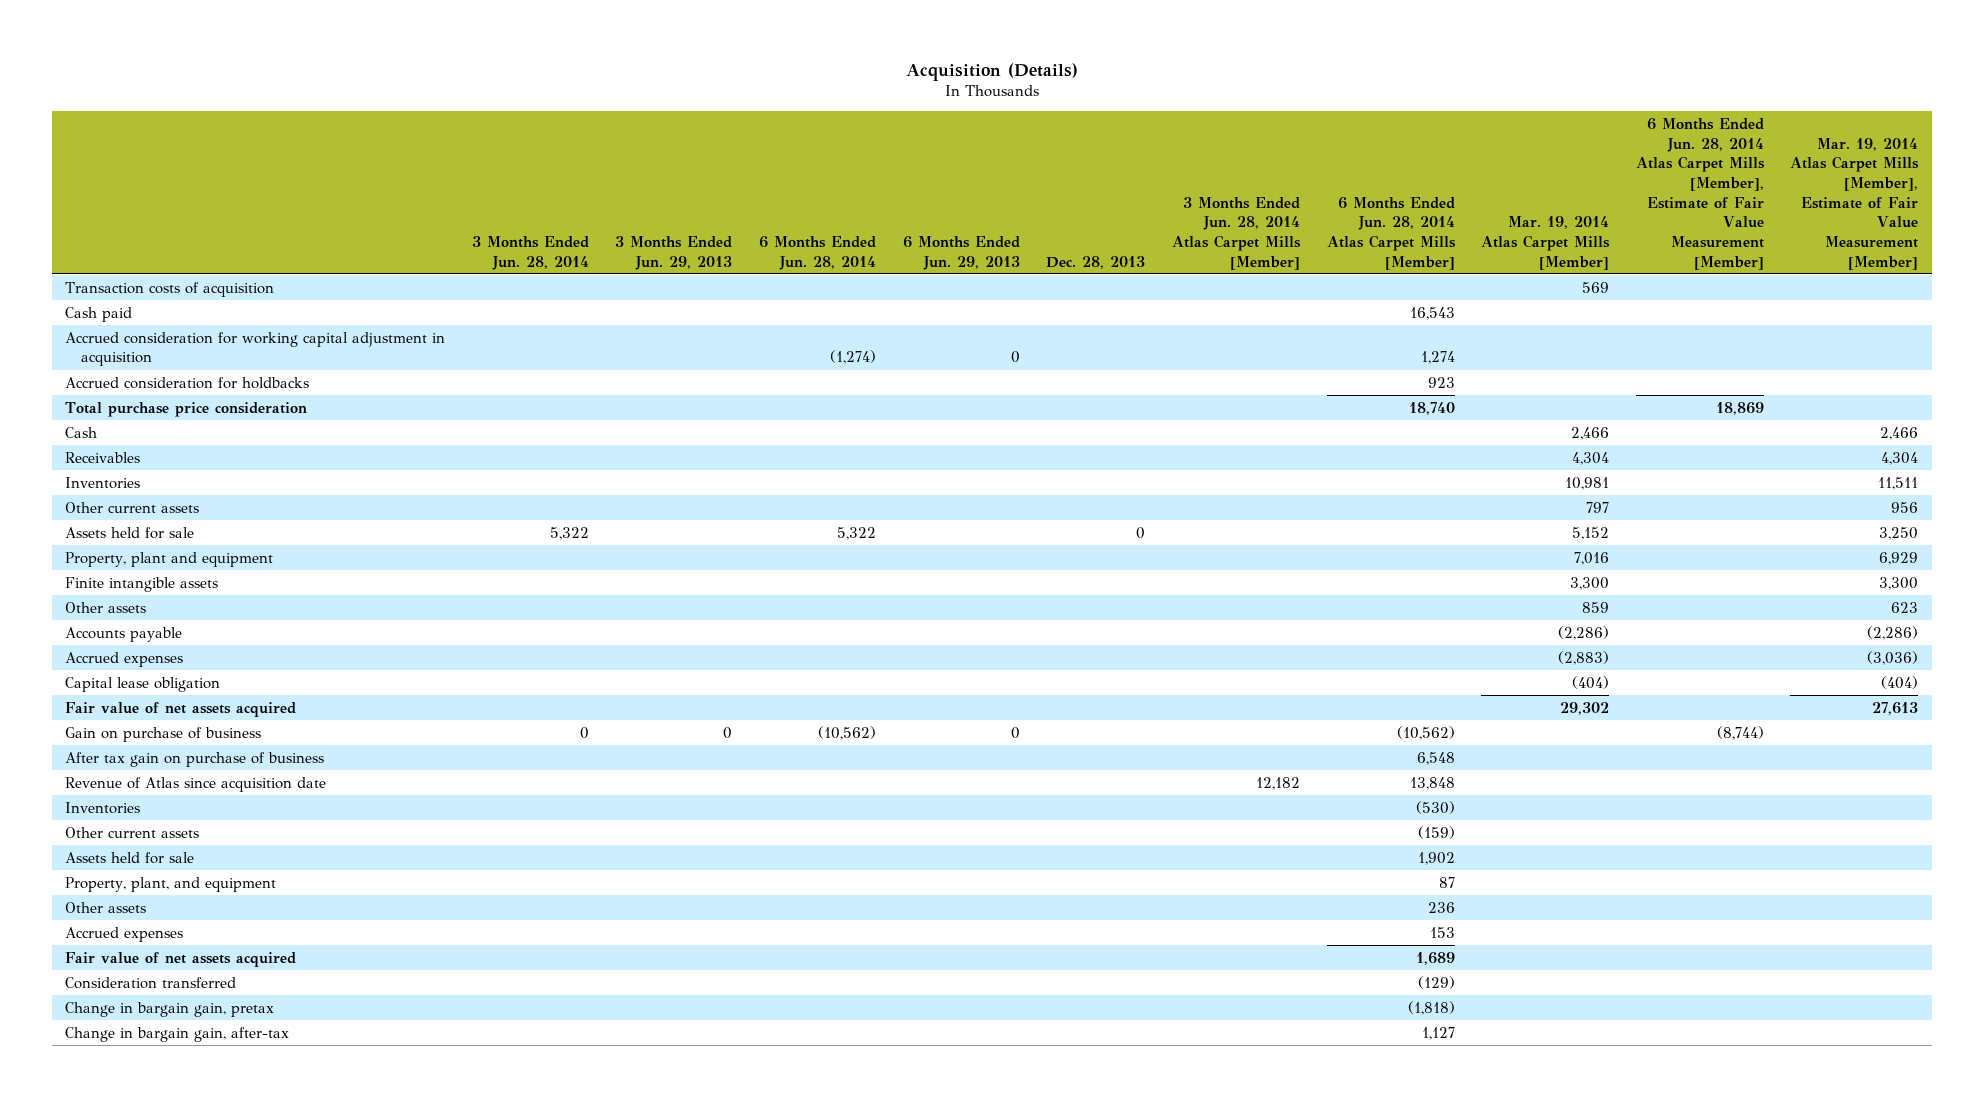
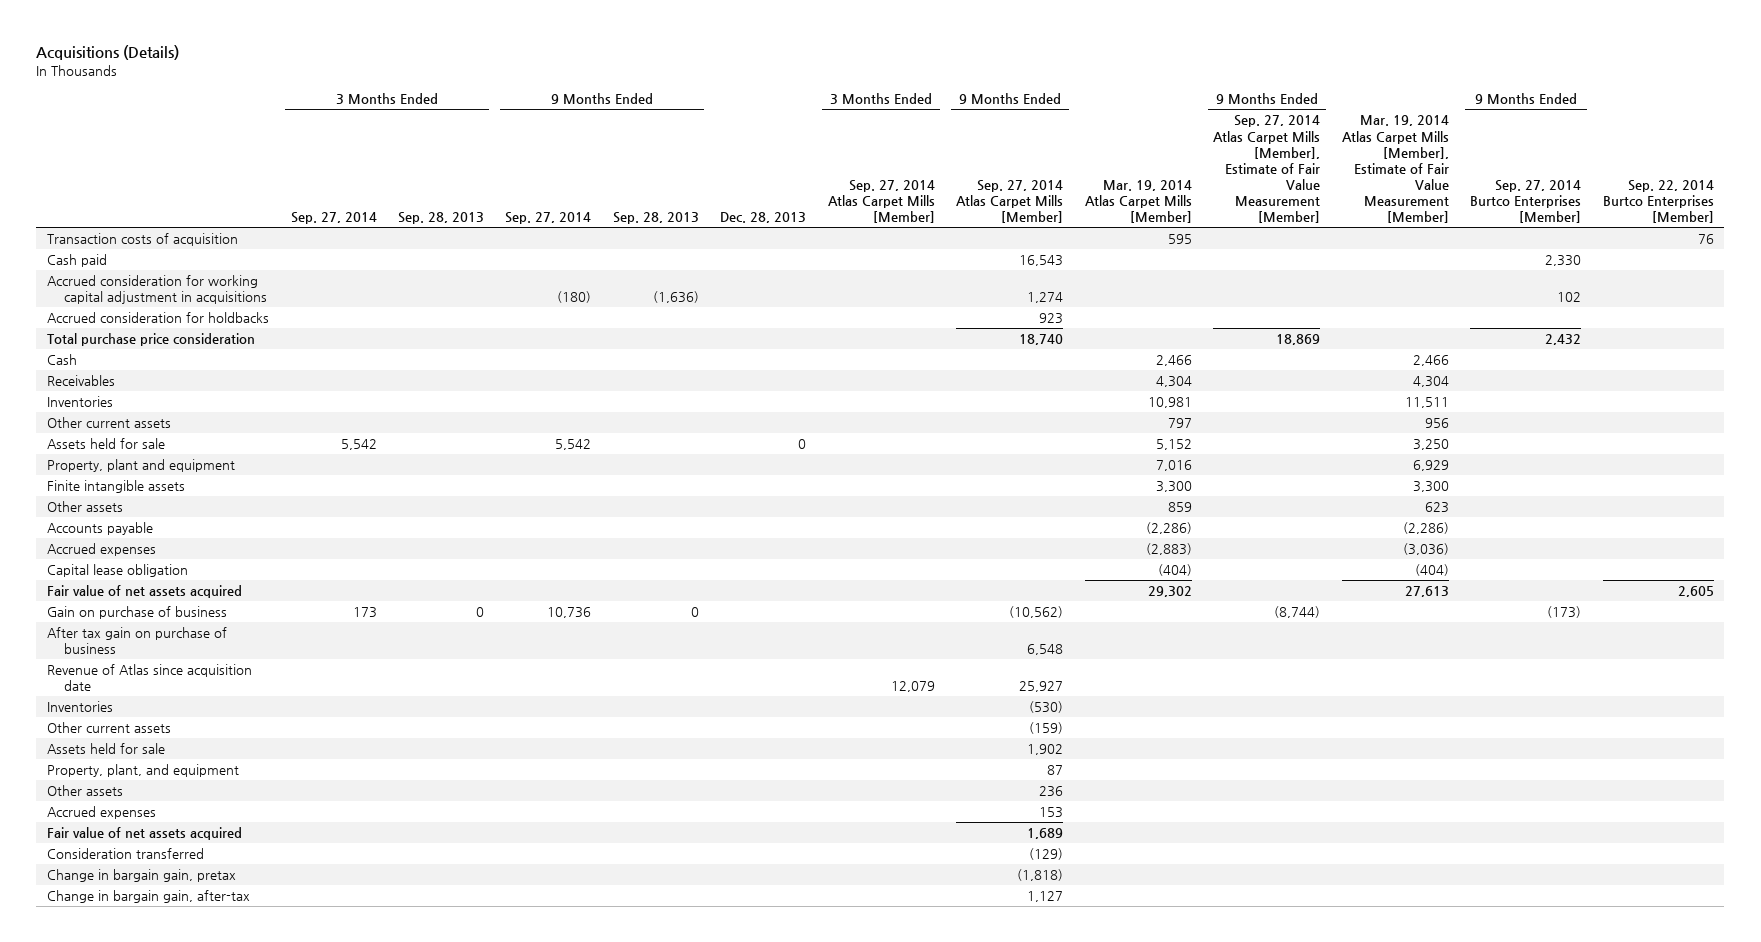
- Acquisition (Details)
+ Acquisitions (Details)
- | 3 Months Ended Jun. 28, 2014 | 3 Months Ended Jun. 29, 2013 | 6 Months Ended Jun. 28, 2014 | 6 Months Ended Jun. 29, 2013 | Dec. 28, 2013 | 3 Months Ended Jun. 28, 2014 Atlas Carpet Mills [Member] | 6 Months Ended Jun. 28, 2014 Atlas Carpet Mills [Member] | Mar. 19, 2014 Atlas Carpet Mills [Member] | 6 Months Ended Jun. 28, 2014 Atlas Carpet Mills [Member], Estimate of Fair Value Measurement [Member] | Mar. 19, 2014 Atlas Carpet Mills [Member], Estimate of Fair Value Measurement [Member]
+ | 3 Months Ended Sep. 27, 2014 | 3 Months Ended Sep. 28, 2013 | 9 Months Ended Sep. 27, 2014 | 9 Months Ended Sep. 28, 2013 | Dec. 28, 2013 | 3 Months Ended Sep. 27, 2014 Atlas Carpet Mills [Member] | 9 Months Ended Sep. 27, 2014 Atlas Carpet Mills [Member] | Mar. 19, 2014 Atlas Carpet Mills [Member] | 9 Months Ended Sep. 27, 2014 Atlas Carpet Mills [Member], Estimate of Fair Value Measurement [Member] | Mar. 19, 2014 Atlas Carpet Mills [Member], Estimate of Fair Value Measurement [Member] | 9 Months Ended Sep. 27, 2014 Burtco Enterprises [Member] | Sep. 22, 2014 Burtco Enterprises [Member]
- Transaction costs of acquisition | | | | | | | | 569 | |
+ Transaction costs of acquisition | | | | | | | | 595 | | | | 76
- Accrued consideration for working capital adjustment in acquisition | | | (1,274) | 0 | | | 1,274 | | |
+ Accrued consideration for working capital adjustment in acquisitions | | | (180) | (1,636) | | | 1,274 | | | | 102 |

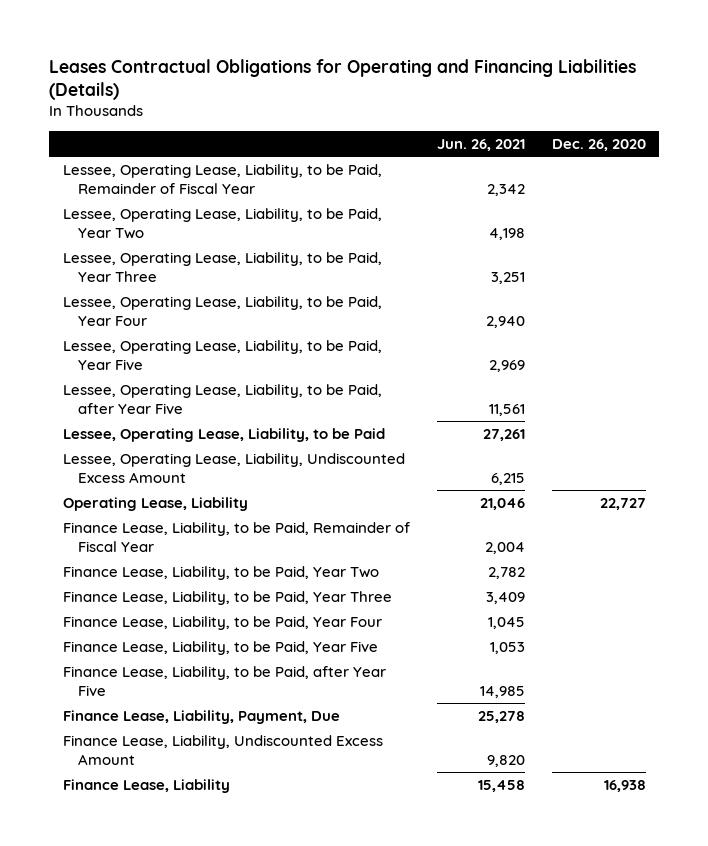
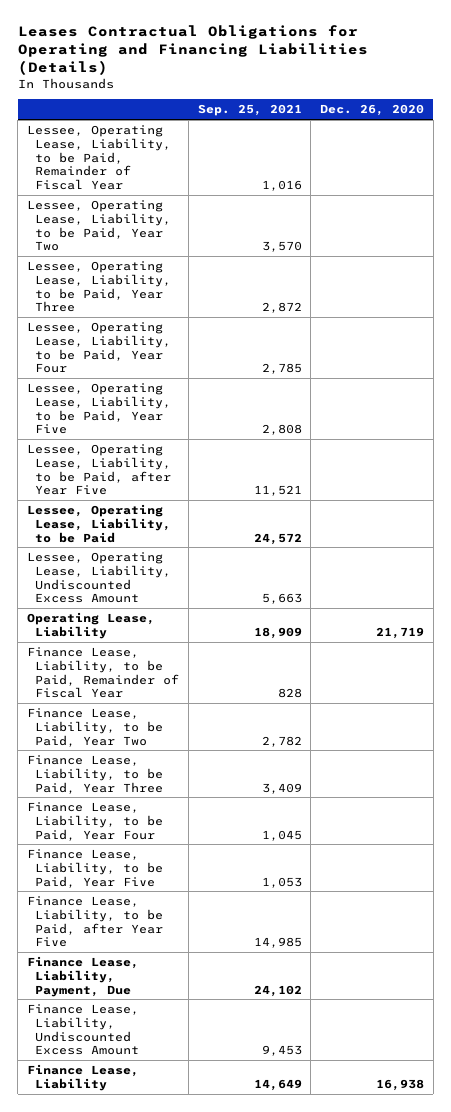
- | Jun. 26, 2021 | Dec. 26, 2020
+ | Sep. 25, 2021 | Dec. 26, 2020
- Operating Lease, Liability | 21,046 | 22,727
+ Operating Lease, Liability | 18,909 | 21,719

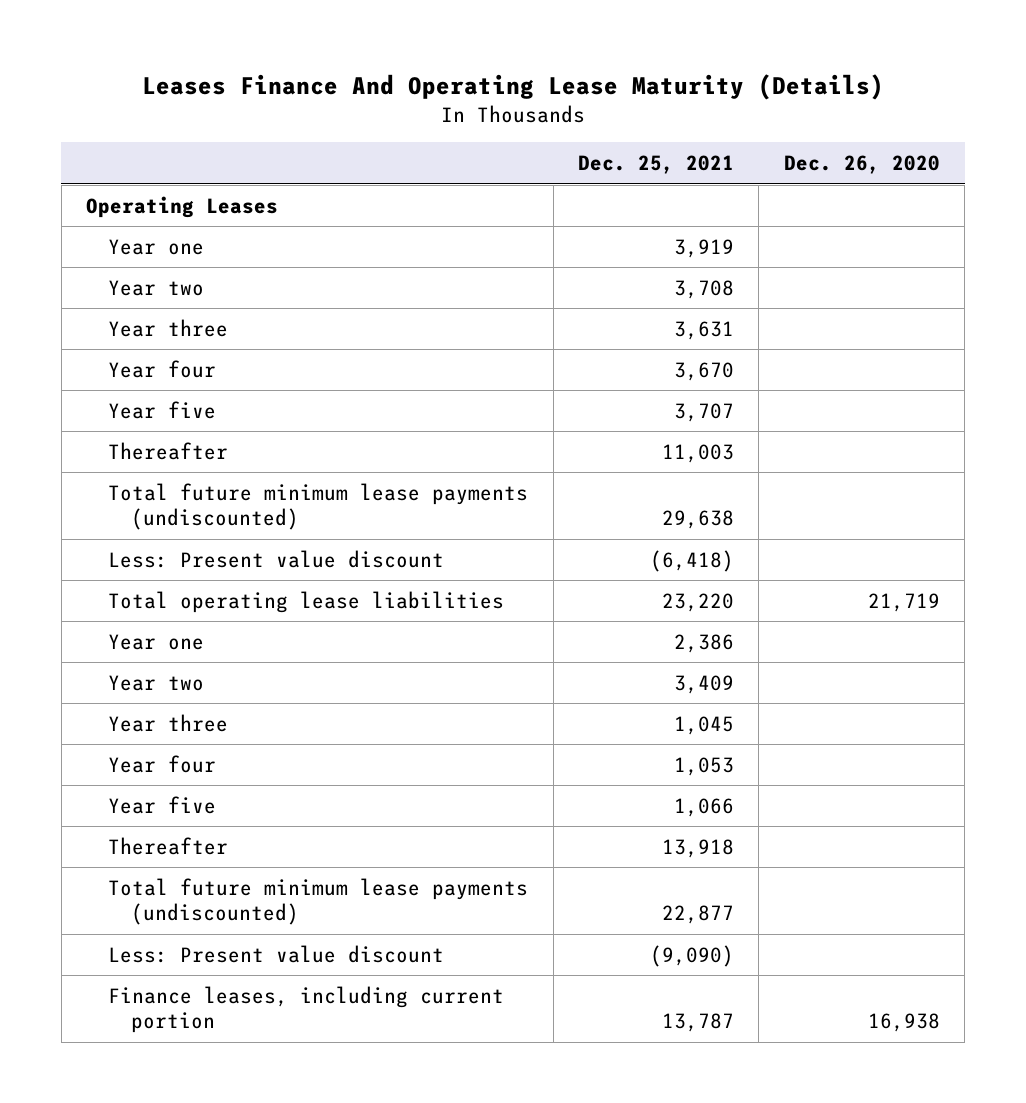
- Leases Contractual Obligations for Operating and Financing Liabilities (Details)
+ Leases Finance And Operating Lease Maturity (Details)
- | Sep. 25, 2021 | Dec. 26, 2020
+ | Dec. 25, 2021 | Dec. 26, 2020
- Lessee, Operating Lease, Liability, to be Paid, Remainder of Fiscal Year | 1,016 |
- Lessee, Operating Lease, Liability, to be Paid, Year Two | 3,570 |
- Lessee, Operating Lease, Liability, to be Paid, Year Three | 2,872 |
- Lessee, Operating Lease, Liability, to be Paid, Year Four | 2,785 |
- Lessee, Operating Lease, Liability, to be Paid, Year Five | 2,808 |
- Lessee, Operating Lease, Liability, to be Paid, after Year Five | 11,521 |
- Lessee, Operating Lease, Liability, to be Paid | 24,572 |
- Lessee, Operating Lease, Liability, Undiscounted Excess Amount | 5,663 |
- Operating Lease, Liability | 18,909 | 21,719
- Finance Lease, Liability, to be Paid, Remainder of Fiscal Year | 828 |
- Finance Lease, Liability, to be Paid, Year Two | 2,782 |
- Finance Lease, Liability, to be Paid, Year Three | 3,409 |
- Finance Lease, Liability, to be Paid, Year Four | 1,045 |
- Finance Lease, Liability, to be Paid, Year Five | 1,053 |
- Finance Lease, Liability, to be Paid, after Year Five | 14,985 |
- Finance Lease, Liability, Payment, Due | 24,102 |
- Finance Lease, Liability, Undiscounted Excess Amount | 9,453 |
- Finance Lease, Liability | 14,649 | 16,938
+ Operating Leases
+ Year one | 3,919 |
+ Year two | 3,708 |
+ Year three | 3,631 |
+ Year four | 3,670 |
+ Year five | 3,707 |
+ Thereafter | 11,003 |
+ Total future minimum lease payments (undiscounted) | 29,638 |
+ Less: Present value discount | (6,418) |
+ Total operating lease liabilities | 23,220 | 21,719
+ Year one | 2,386 |
+ Year two | 3,409 |
+ Year three | 1,045 |
+ Year four | 1,053 |
+ Year five | 1,066 |
+ Thereafter | 13,918 |
+ Total future minimum lease payments (undiscounted) | 22,877 |
+ Less: Present value discount | (9,090) |
+ Finance leases, including current portion | 13,787 | 16,938

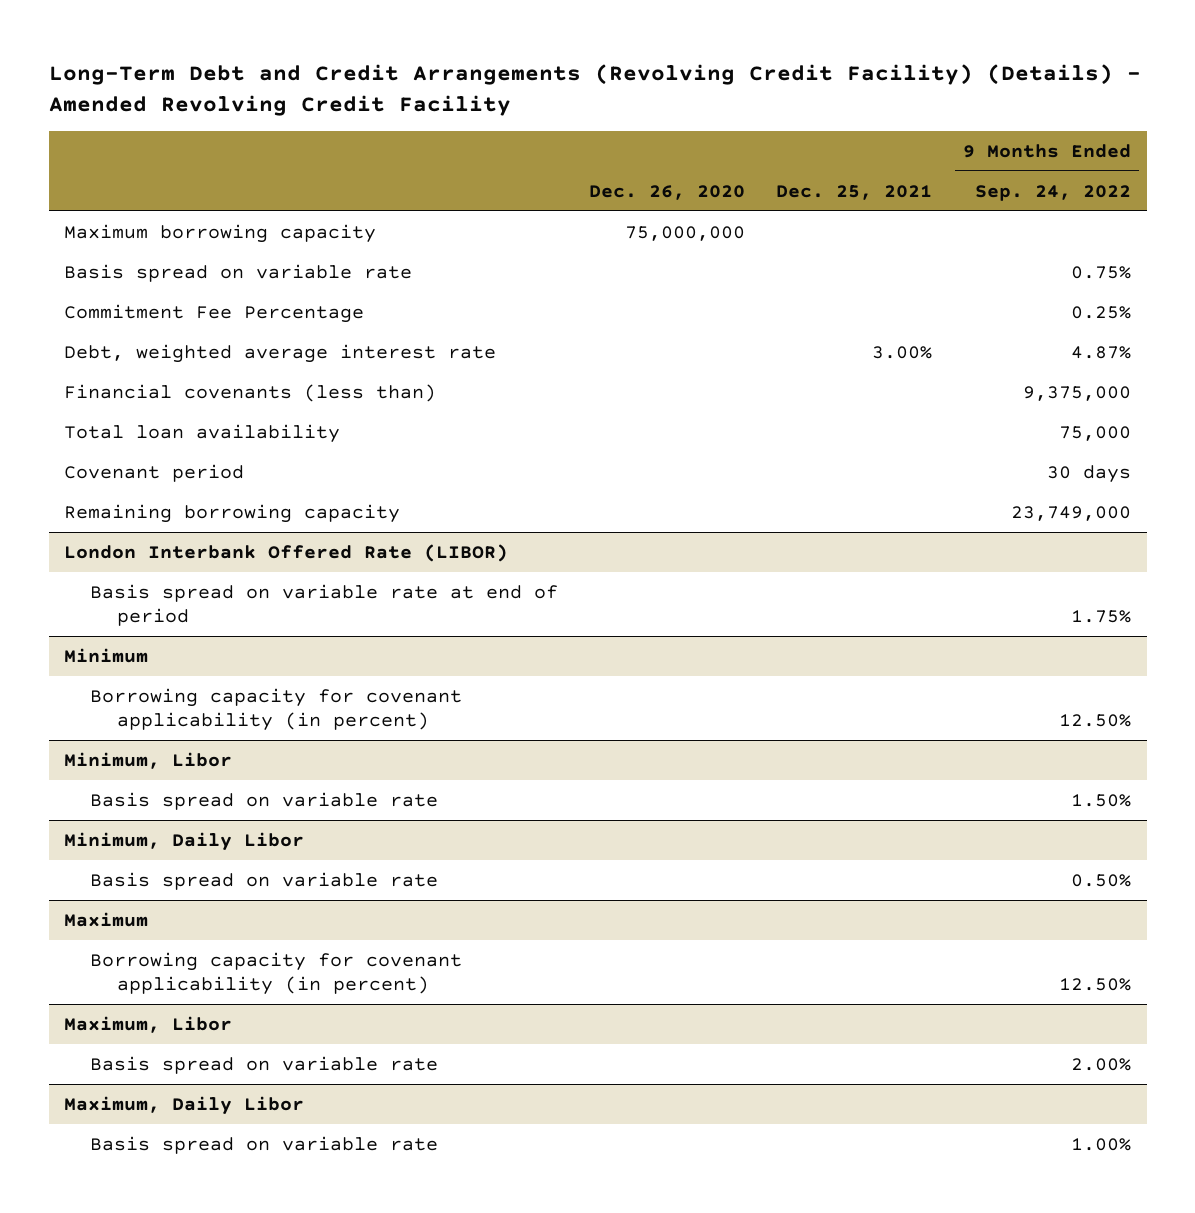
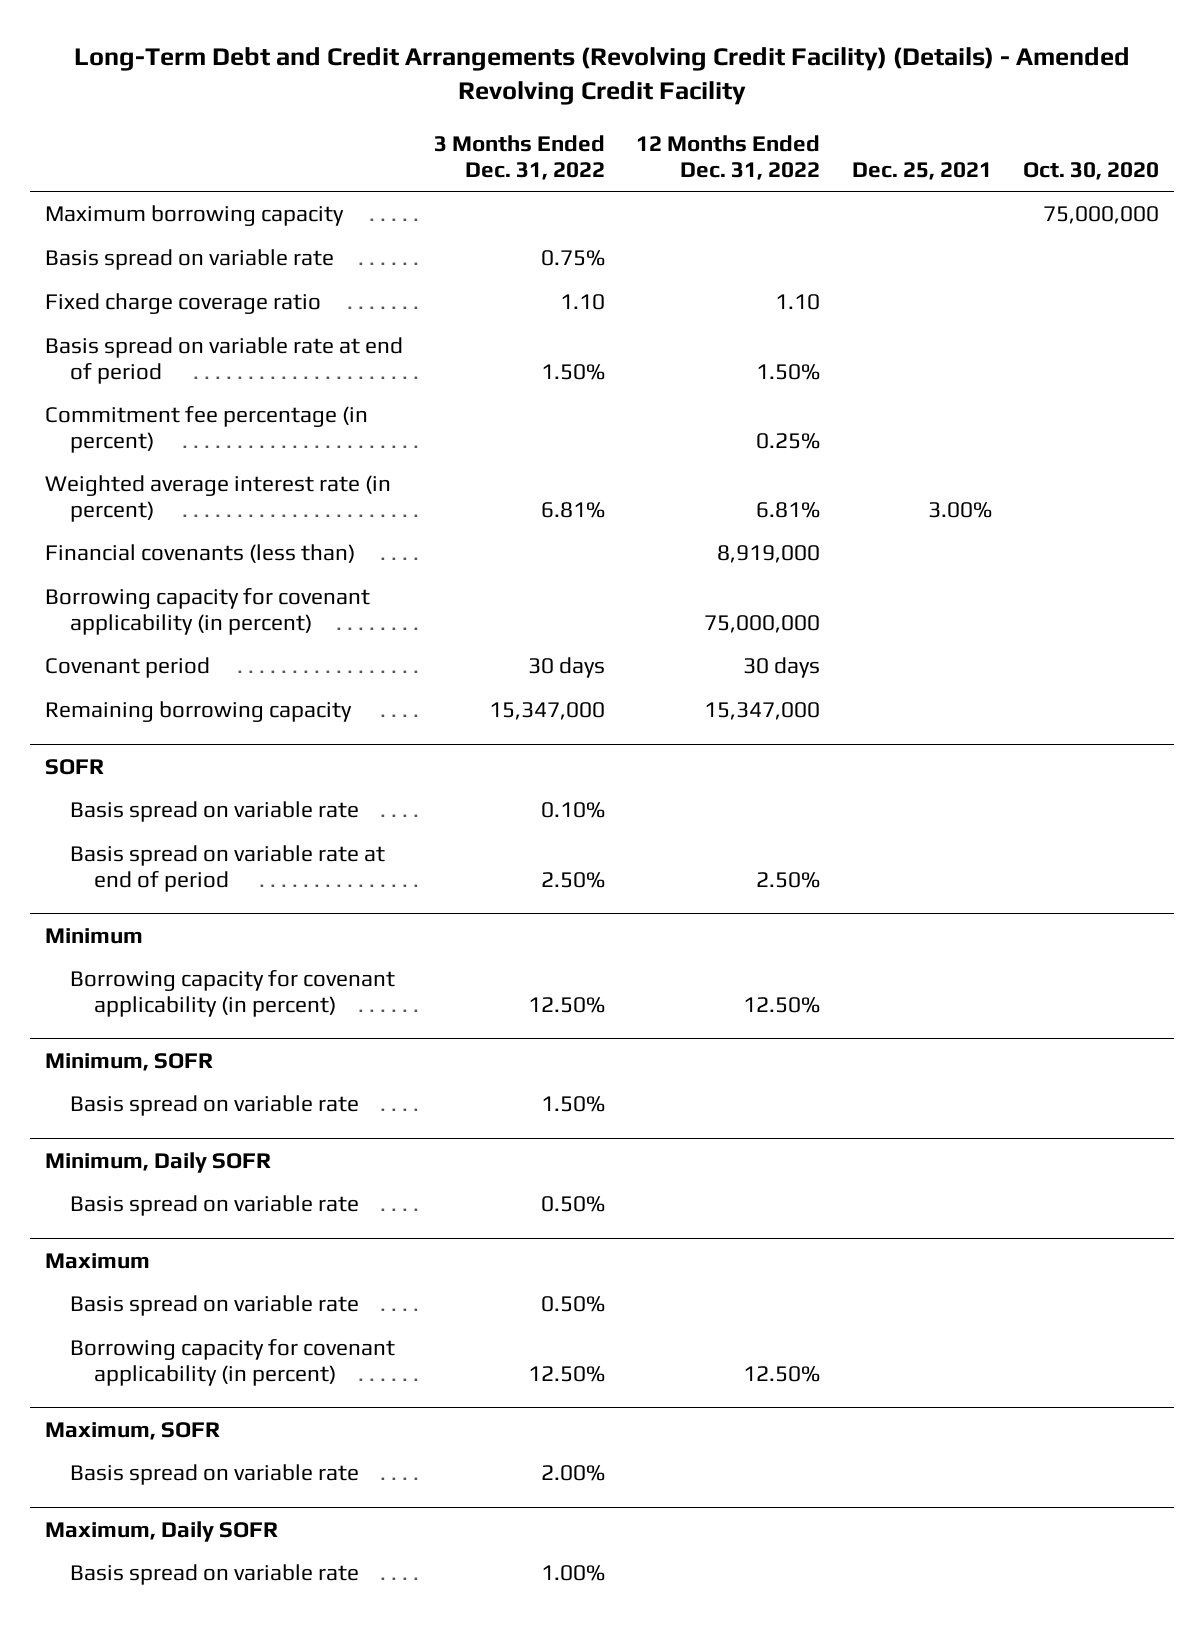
- | Dec. 26, 2020 | Dec. 25, 2021 | 9 Months Ended Sep. 24, 2022
+ | 3 Months Ended Dec. 31, 2022 | 12 Months Ended Dec. 31, 2022 | Dec. 25, 2021 | Oct. 30, 2020
- Commitment Fee Percentage | | | 0.25%
- Debt, weighted average interest rate | | 3.00% | 4.87%
+ Fixed charge coverage ratio | 1.10 | 1.10 | |
+ Basis spread on variable rate at end of period | 1.50% | 1.50% | |
+ Commitment fee percentage (in percent) | | 0.25% | |
+ Weighted average interest rate (in percent) | 6.81% | 6.81% | 3.00% |
- Total loan availability | | | 75,000
+ Borrowing capacity for covenant applicability (in percent) | | 75,000,000 | |
- London Interbank Offered Rate (LIBOR)
+ SOFR
+ Basis spread on variable rate | 0.10% | | |
- Minimum, Libor
- Basis spread on variable rate | | | 1.50%
- Minimum, Daily Libor
+ Minimum, SOFR
+ Basis spread on variable rate | 1.50% | | |
+ Minimum, Daily SOFR
@ Maximum
+ Basis spread on variable rate | 0.50% | | |
- Maximum, Libor
- Basis spread on variable rate | | | 2.00%
- Maximum, Daily Libor
+ Maximum, SOFR
+ Basis spread on variable rate | 2.00% | | |
+ Maximum, Daily SOFR

